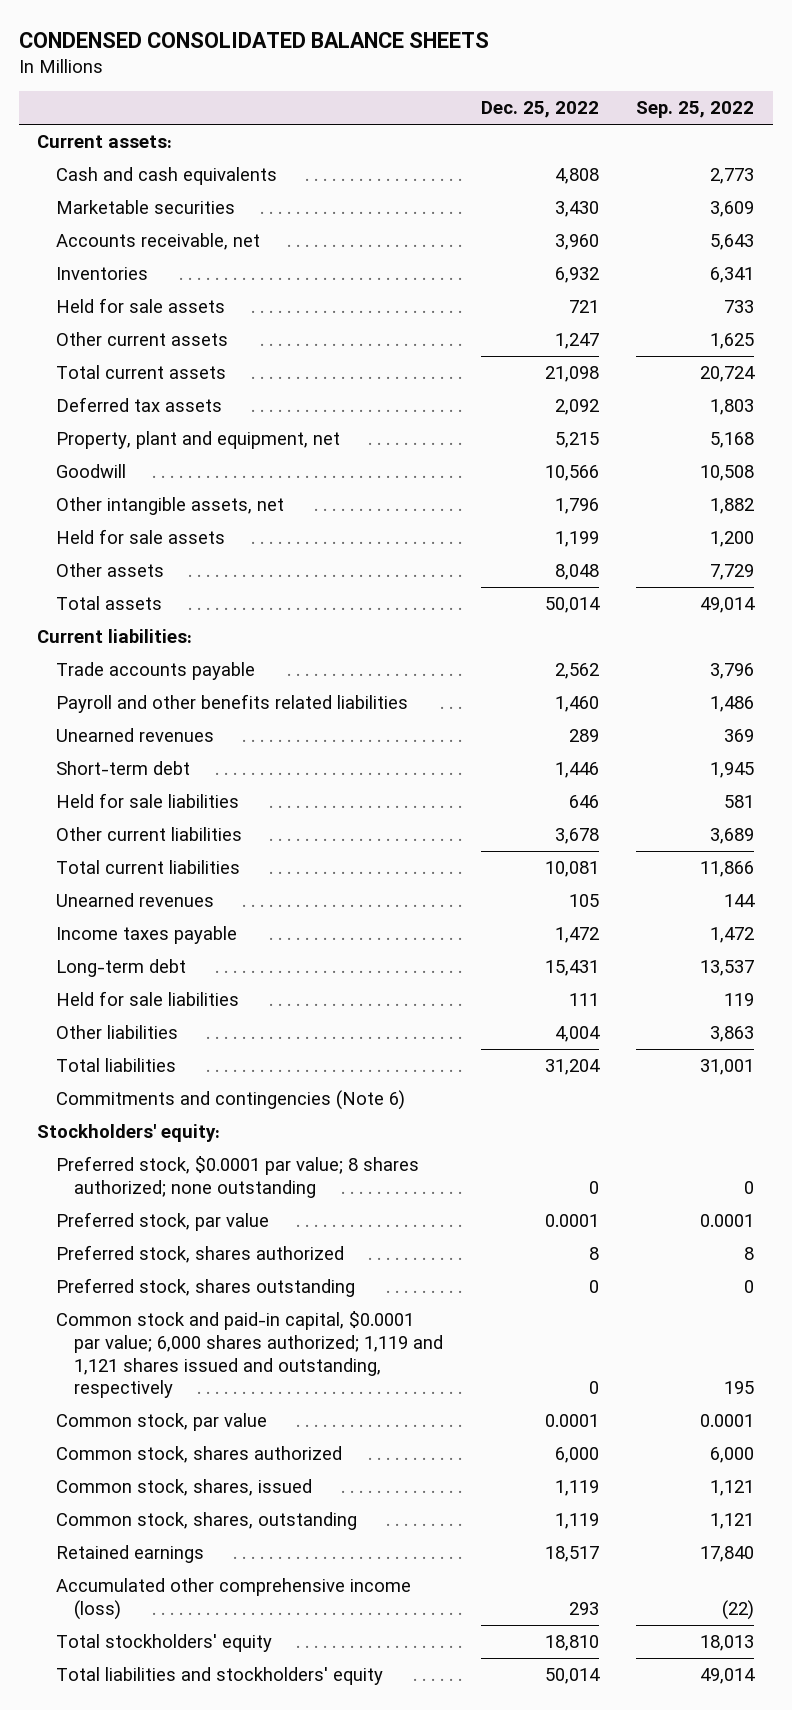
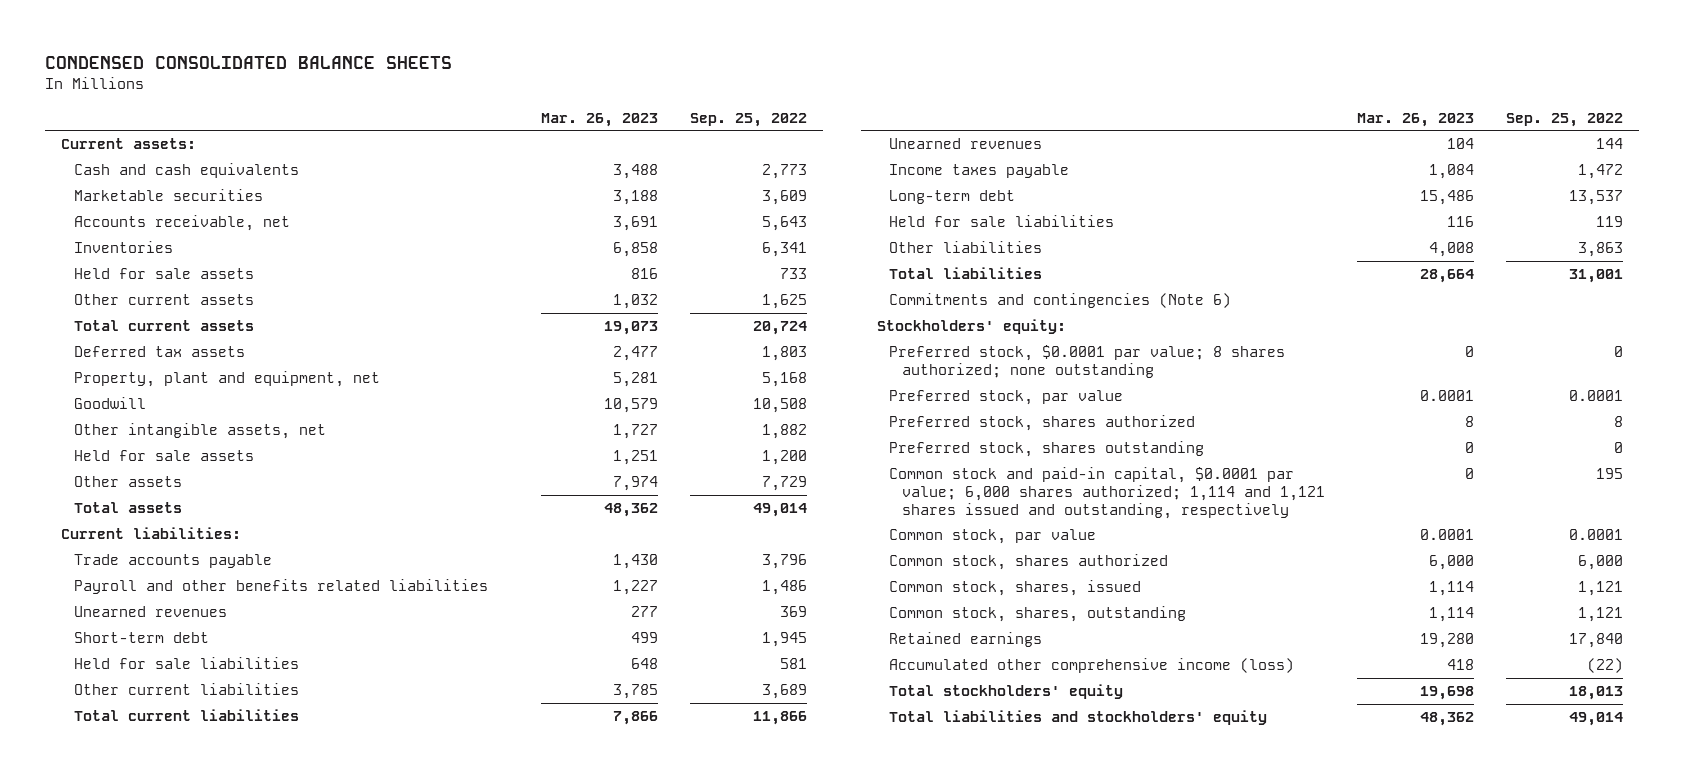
- | Dec. 25, 2022 | Sep. 25, 2022
+ | Mar. 26, 2023 | Sep. 25, 2022
- Common stock and paid-in capital, $0.0001 par value; 6,000 shares authorized; 1,119 and 1,121 shares issued and outstanding, respectively | 0 | 195
+ Common stock and paid-in capital, $0.0001 par value; 6,000 shares authorized; 1,114 and 1,121 shares issued and outstanding, respectively | 0 | 195

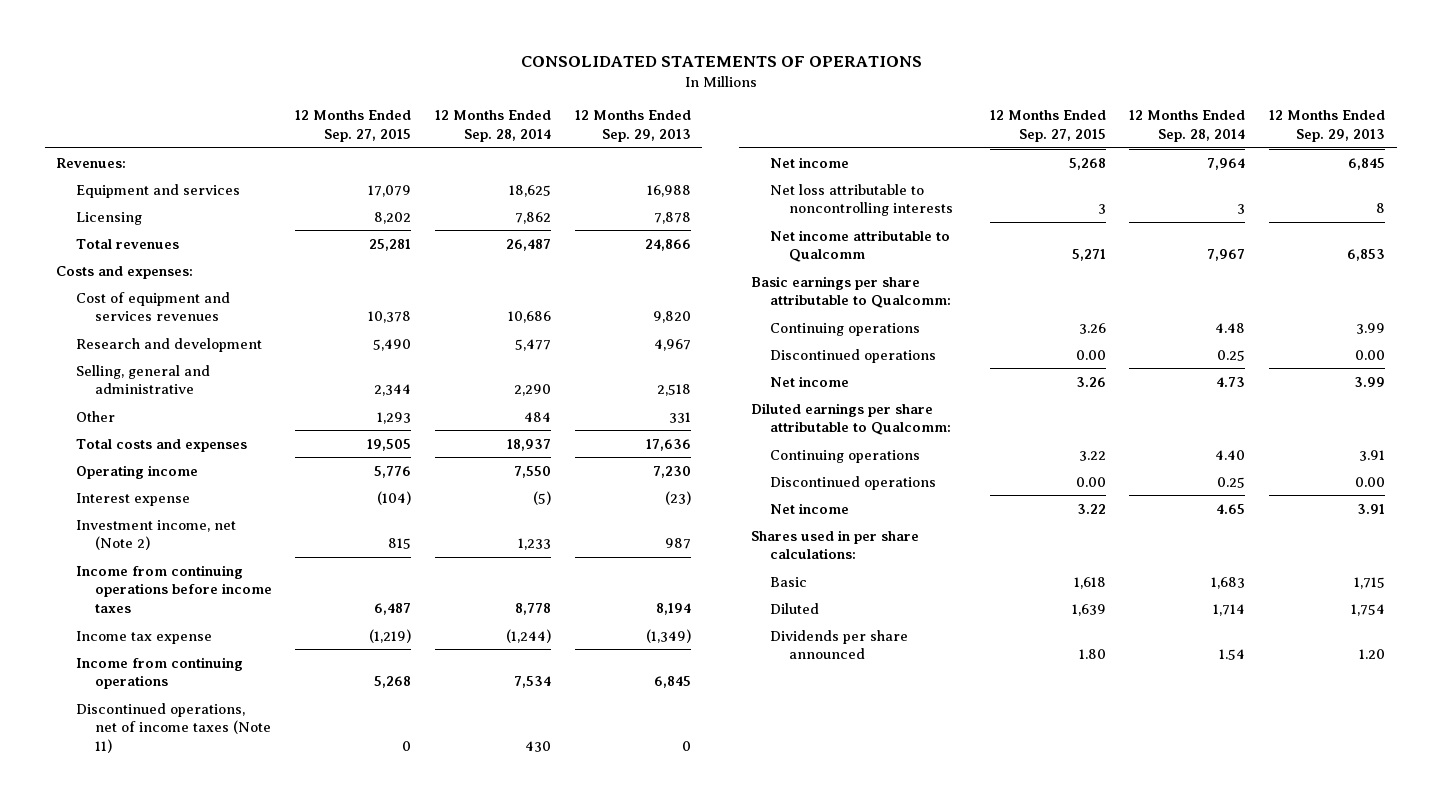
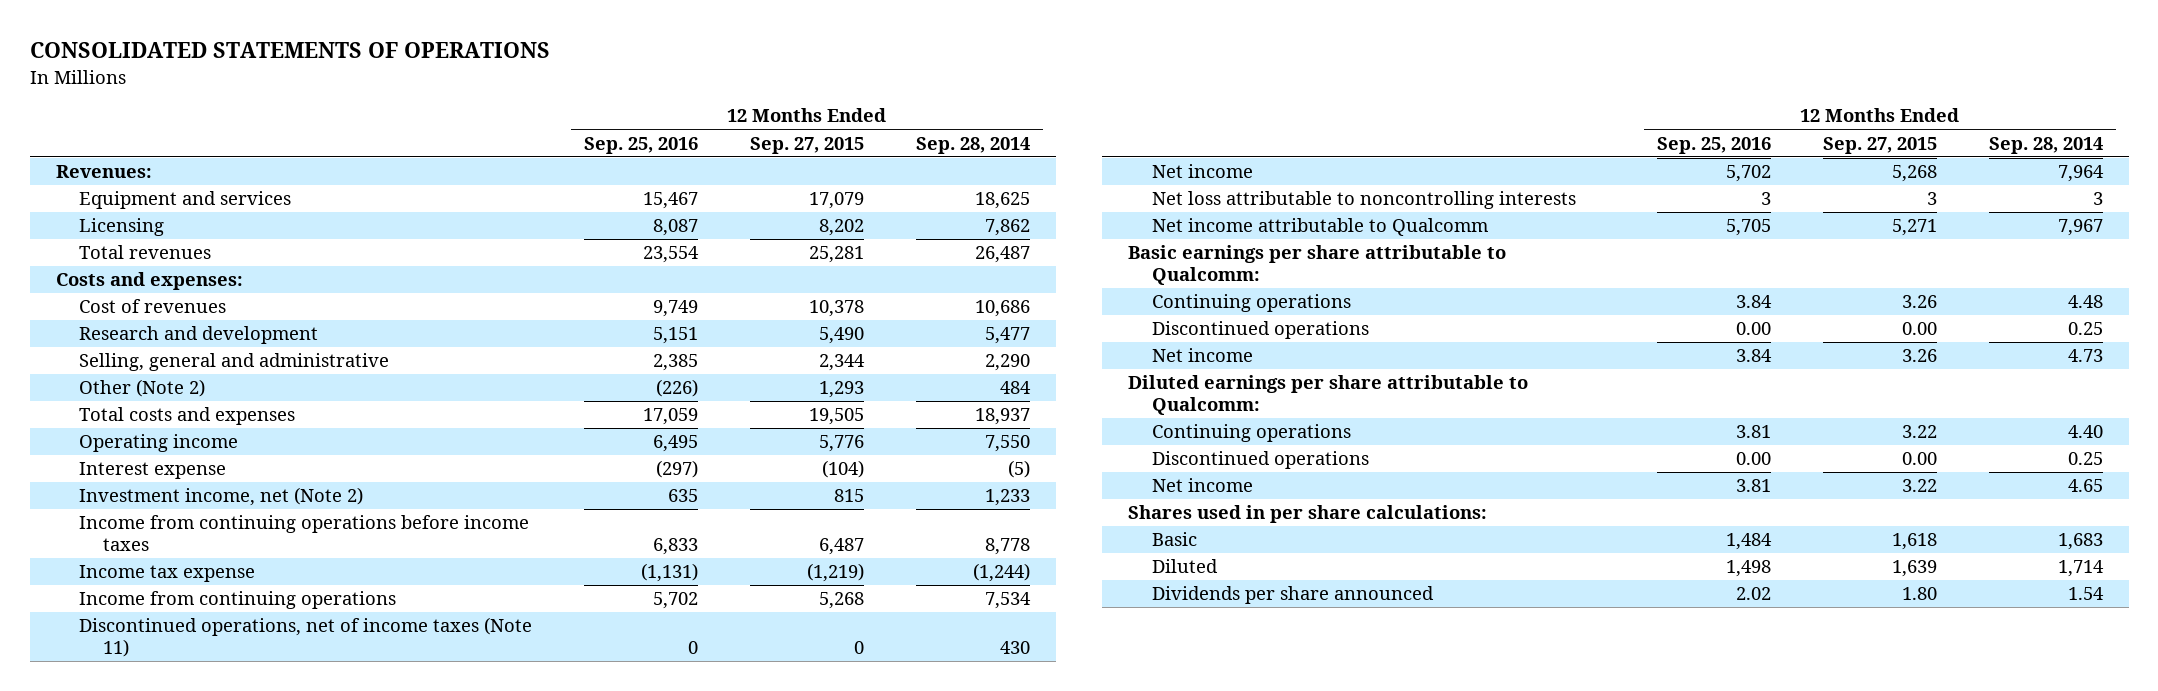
- | 12 Months Ended Sep. 27, 2015 | 12 Months Ended Sep. 28, 2014 | 12 Months Ended Sep. 29, 2013
+ | 12 Months Ended Sep. 25, 2016 | 12 Months Ended Sep. 27, 2015 | 12 Months Ended Sep. 28, 2014
- Cost of equipment and services revenues | 10,378 | 10,686 | 9,820
+ Cost of revenues | 9,749 | 10,378 | 10,686
- Other | 1,293 | 484 | 331
+ Other (Note 2) | (226) | 1,293 | 484

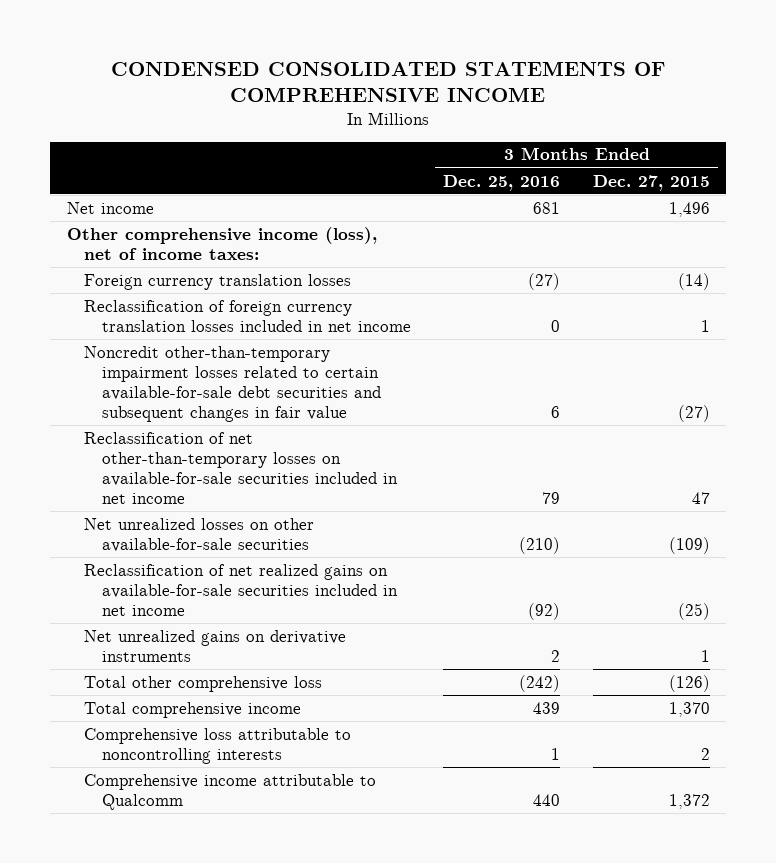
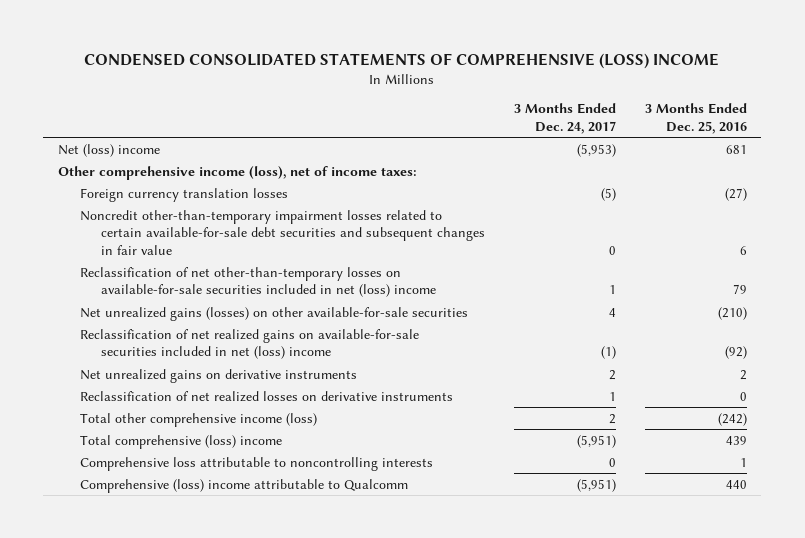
- CONDENSED CONSOLIDATED STATEMENTS OF COMPREHENSIVE INCOME
+ CONDENSED CONSOLIDATED STATEMENTS OF COMPREHENSIVE (LOSS) INCOME
- | 3 Months Ended Dec. 25, 2016 | 3 Months Ended Dec. 27, 2015
+ | 3 Months Ended Dec. 24, 2017 | 3 Months Ended Dec. 25, 2016
- Net income | 681 | 1,496
+ Net (loss) income | (5,953) | 681
- Reclassification of foreign currency translation losses included in net income | 0 | 1
- Reclassification of net other-than-temporary losses on available-for-sale securities included in net income | 79 | 47
- Net unrealized losses on other available-for-sale securities | (210) | (109)
- Reclassification of net realized gains on available-for-sale securities included in net income | (92) | (25)
+ Reclassification of net other-than-temporary losses on available-for-sale securities included in net (loss) income | 1 | 79
+ Net unrealized gains (losses) on other available-for-sale securities | 4 | (210)
+ Reclassification of net realized gains on available-for-sale securities included in net (loss) income | (1) | (92)
- Total other comprehensive loss | (242) | (126)
- Total comprehensive income | 439 | 1,370
+ Reclassification of net realized losses on derivative instruments | 1 | 0
+ Total other comprehensive income (loss) | 2 | (242)
+ Total comprehensive (loss) income | (5,951) | 439
- Comprehensive income attributable to Qualcomm | 440 | 1,372
+ Comprehensive (loss) income attributable to Qualcomm | (5,951) | 440

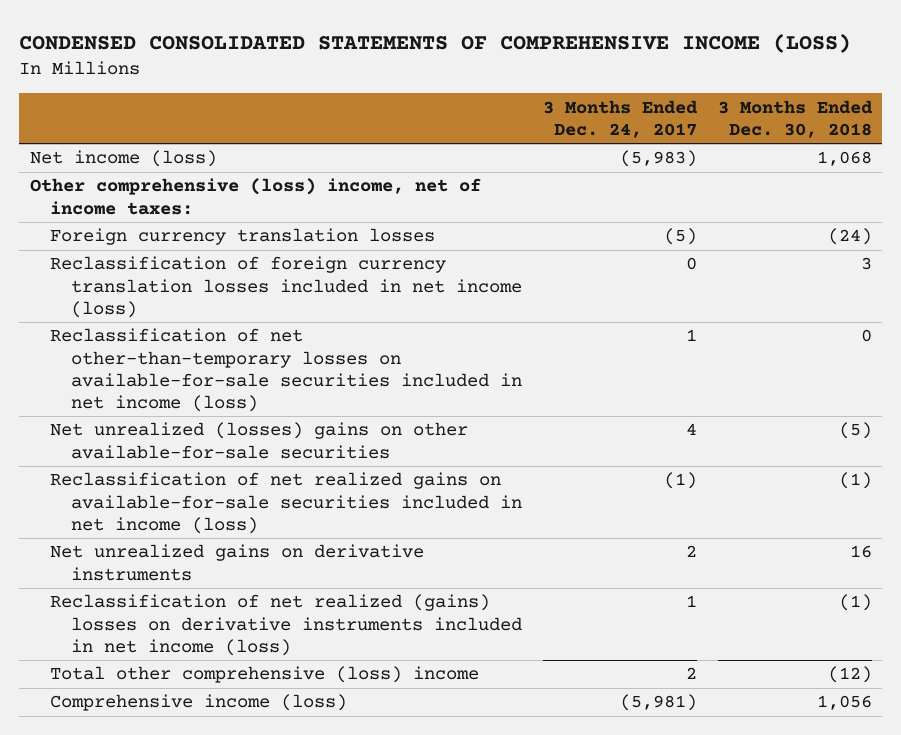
- CONDENSED CONSOLIDATED STATEMENTS OF COMPREHENSIVE (LOSS) INCOME
+ CONDENSED CONSOLIDATED STATEMENTS OF COMPREHENSIVE INCOME (LOSS)
- | 3 Months Ended Dec. 24, 2017 | 3 Months Ended Dec. 25, 2016
+ | 3 Months Ended Dec. 24, 2017 | 3 Months Ended Dec. 30, 2018
- Net (loss) income | (5,953) | 681
- Other comprehensive income (loss), net of income taxes:
+ Net income (loss) | (5,983) | 1,068
+ Other comprehensive (loss) income, net of income taxes:
- Noncredit other-than-temporary impairment losses related to certain available-for-sale debt securities and subsequent changes in fair value | 0 | 6
- Reclassification of net other-than-temporary losses on available-for-sale securities included in net (loss) income | 1 | 79
- Net unrealized gains (losses) on other available-for-sale securities | 4 | (210)
- Reclassification of net realized gains on available-for-sale securities included in net (loss) income | (1) | (92)
+ Reclassification of foreign currency translation losses included in net income (loss) | 0 | 3
+ Reclassification of net other-than-temporary losses on available-for-sale securities included in net income (loss) | 1 | 0
+ Net unrealized (losses) gains on other available-for-sale securities | 4 | (5)
+ Reclassification of net realized gains on available-for-sale securities included in net income (loss) | (1) | (1)
- Reclassification of net realized losses on derivative instruments | 1 | 0
- Total other comprehensive income (loss) | 2 | (242)
- Total comprehensive (loss) income | (5,951) | 439
- Comprehensive loss attributable to noncontrolling interests | 0 | 1
- Comprehensive (loss) income attributable to Qualcomm | (5,951) | 440
+ Reclassification of net realized (gains) losses on derivative instruments included in net income (loss) | 1 | (1)
+ Total other comprehensive (loss) income | 2 | (12)
+ Comprehensive income (loss) | (5,981) | 1,056

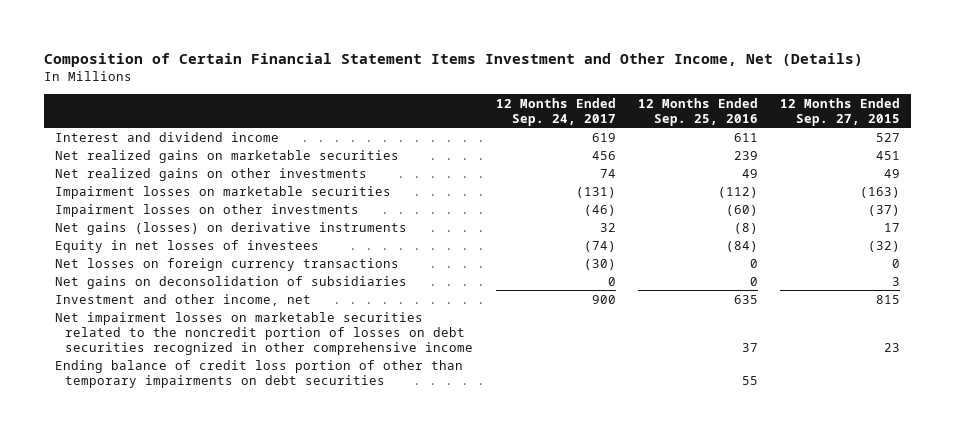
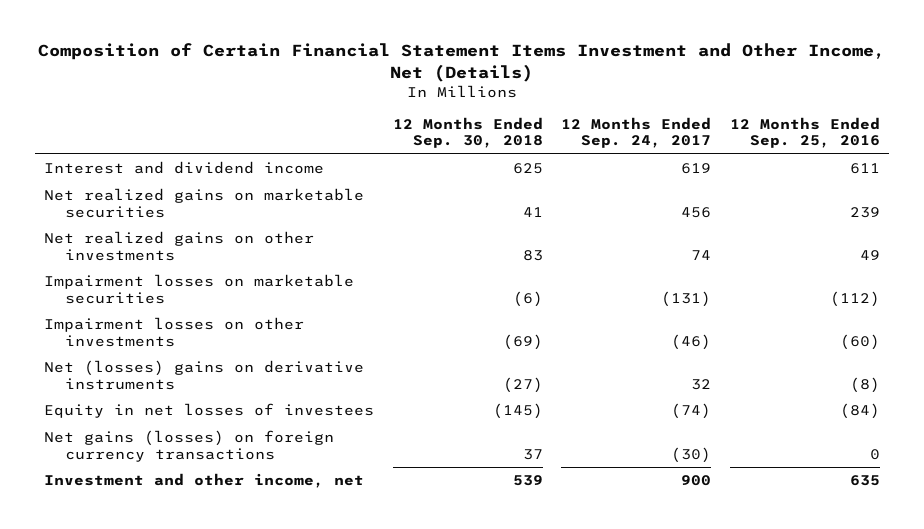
- | 12 Months Ended Sep. 24, 2017 | 12 Months Ended Sep. 25, 2016 | 12 Months Ended Sep. 27, 2015
+ | 12 Months Ended Sep. 30, 2018 | 12 Months Ended Sep. 24, 2017 | 12 Months Ended Sep. 25, 2016
- Net gains (losses) on derivative instruments | 32 | (8) | 17
+ Net (losses) gains on derivative instruments | (27) | 32 | (8)
- Net losses on foreign currency transactions | (30) | 0 | 0
- Net gains on deconsolidation of subsidiaries | 0 | 0 | 3
+ Net gains (losses) on foreign currency transactions | 37 | (30) | 0
- Net impairment losses on marketable securities related to the noncredit portion of losses on debt securities recognized in other comprehensive income | | 37 | 23
- Ending balance of credit loss portion of other than temporary impairments on debt securities | | 55 |

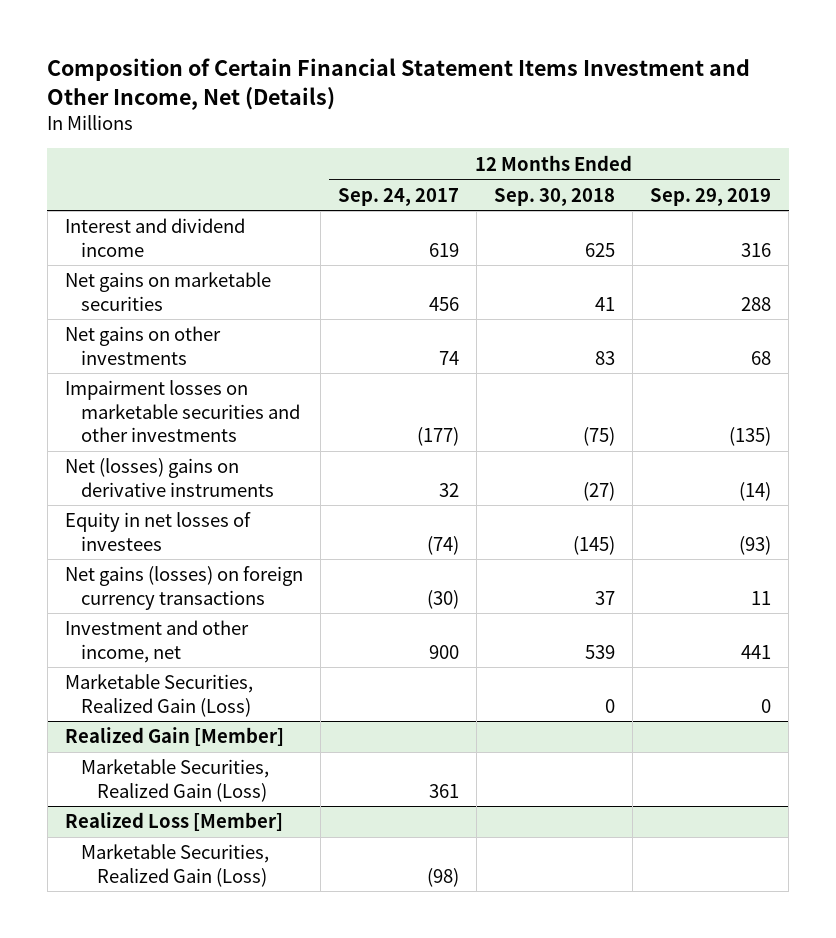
- | 12 Months Ended Sep. 30, 2018 | 12 Months Ended Sep. 24, 2017 | 12 Months Ended Sep. 25, 2016
+ | 12 Months Ended Sep. 24, 2017 | 12 Months Ended Sep. 30, 2018 | 12 Months Ended Sep. 29, 2019
- Net realized gains on marketable securities | 41 | 456 | 239
- Net realized gains on other investments | 83 | 74 | 49
- Impairment losses on marketable securities | (6) | (131) | (112)
- Impairment losses on other investments | (69) | (46) | (60)
+ Net gains on marketable securities | 456 | 41 | 288
+ Net gains on other investments | 74 | 83 | 68
+ Impairment losses on marketable securities and other investments | (177) | (75) | (135)
+ Marketable Securities, Realized Gain (Loss) | | 0 | 0
+ Realized Gain [Member]
+ Marketable Securities, Realized Gain (Loss) | 361 | |
+ Realized Loss [Member]
+ Marketable Securities, Realized Gain (Loss) | (98) | |

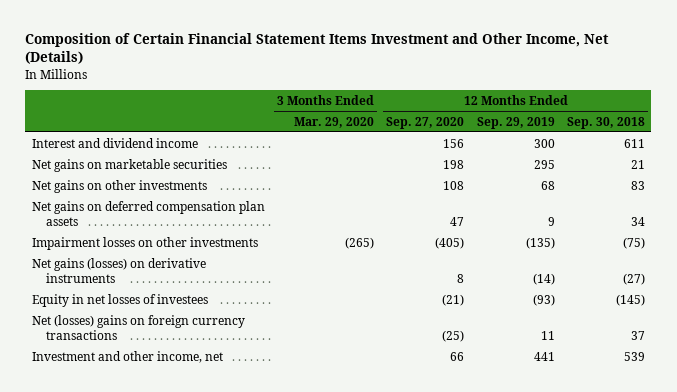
- | 12 Months Ended Sep. 24, 2017 | 12 Months Ended Sep. 30, 2018 | 12 Months Ended Sep. 29, 2019
+ | 3 Months Ended Mar. 29, 2020 | 12 Months Ended Sep. 27, 2020 | 12 Months Ended Sep. 29, 2019 | 12 Months Ended Sep. 30, 2018
- Interest and dividend income | 619 | 625 | 316
- Net gains on marketable securities | 456 | 41 | 288
+ Interest and dividend income | | 156 | 300 | 611
+ Net gains on marketable securities | | 198 | 295 | 21
- Impairment losses on marketable securities and other investments | (177) | (75) | (135)
- Net (losses) gains on derivative instruments | 32 | (27) | (14)
+ Net gains on deferred compensation plan assets | | 47 | 9 | 34
+ Impairment losses on other investments | (265) | (405) | (135) | (75)
+ Net gains (losses) on derivative instruments | | 8 | (14) | (27)
- Net gains (losses) on foreign currency transactions | (30) | 37 | 11
+ Net (losses) gains on foreign currency transactions | | (25) | 11 | 37
- Marketable Securities, Realized Gain (Loss) | | 0 | 0
- Realized Gain [Member]
- Marketable Securities, Realized Gain (Loss) | 361 | |
- Realized Loss [Member]
- Marketable Securities, Realized Gain (Loss) | (98) | |

